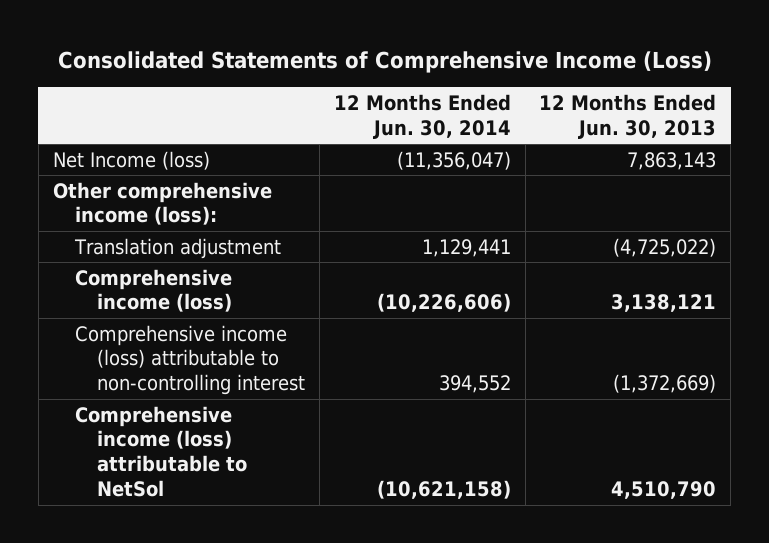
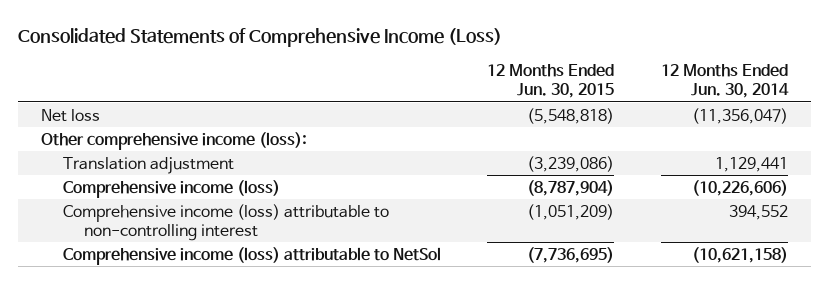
- | 12 Months Ended Jun. 30, 2014 | 12 Months Ended Jun. 30, 2013
+ | 12 Months Ended Jun. 30, 2015 | 12 Months Ended Jun. 30, 2014
- Net Income (loss) | (11,356,047) | 7,863,143
+ Net loss | (5,548,818) | (11,356,047)

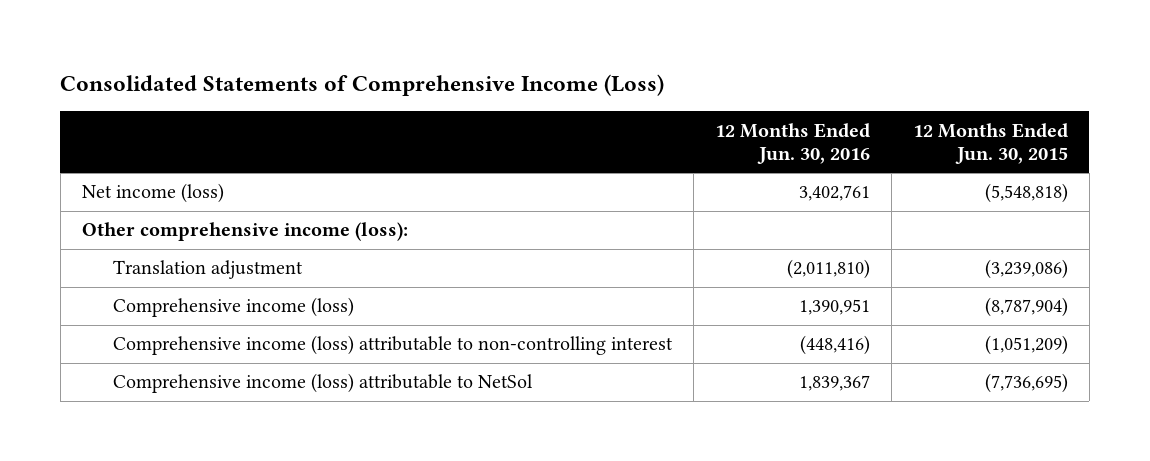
- | 12 Months Ended Jun. 30, 2015 | 12 Months Ended Jun. 30, 2014
+ | 12 Months Ended Jun. 30, 2016 | 12 Months Ended Jun. 30, 2015
- Net loss | (5,548,818) | (11,356,047)
+ Net income (loss) | 3,402,761 | (5,548,818)

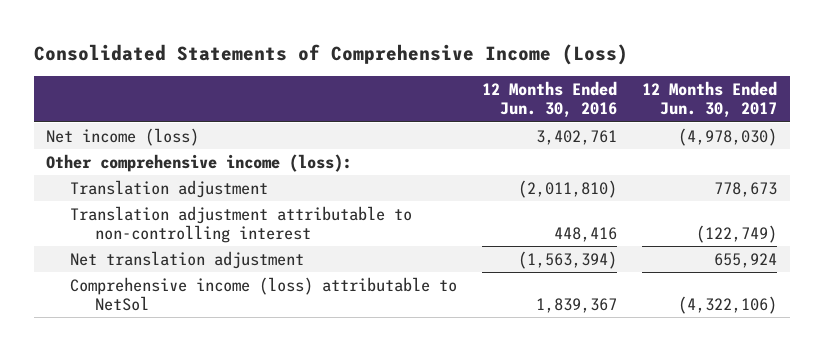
- | 12 Months Ended Jun. 30, 2016 | 12 Months Ended Jun. 30, 2015
+ | 12 Months Ended Jun. 30, 2016 | 12 Months Ended Jun. 30, 2017
- Comprehensive income (loss) | 1,390,951 | (8,787,904)
- Comprehensive income (loss) attributable to non-controlling interest | (448,416) | (1,051,209)
+ Translation adjustment attributable to non-controlling interest | 448,416 | (122,749)
+ Net translation adjustment | (1,563,394) | 655,924

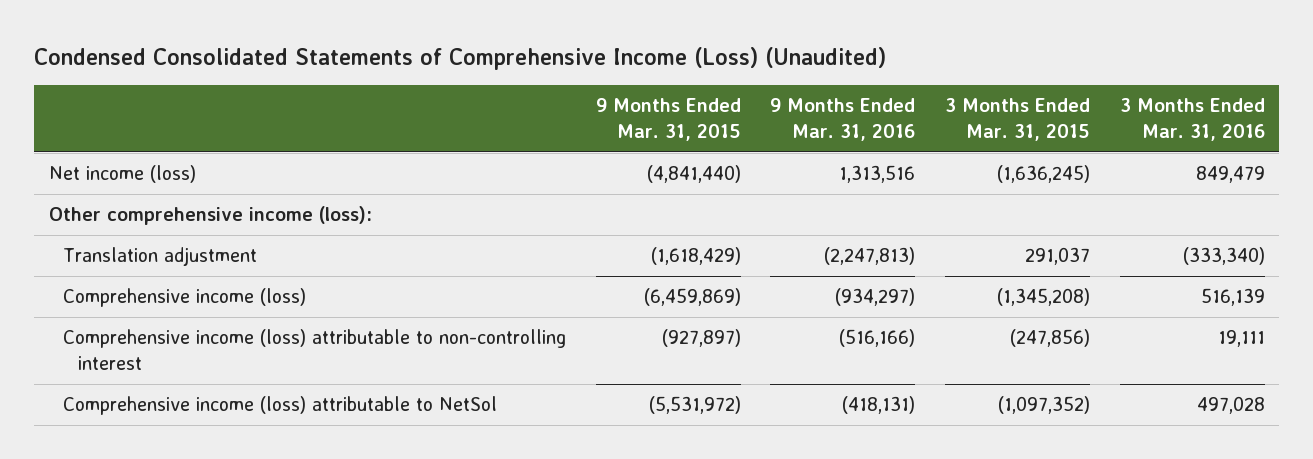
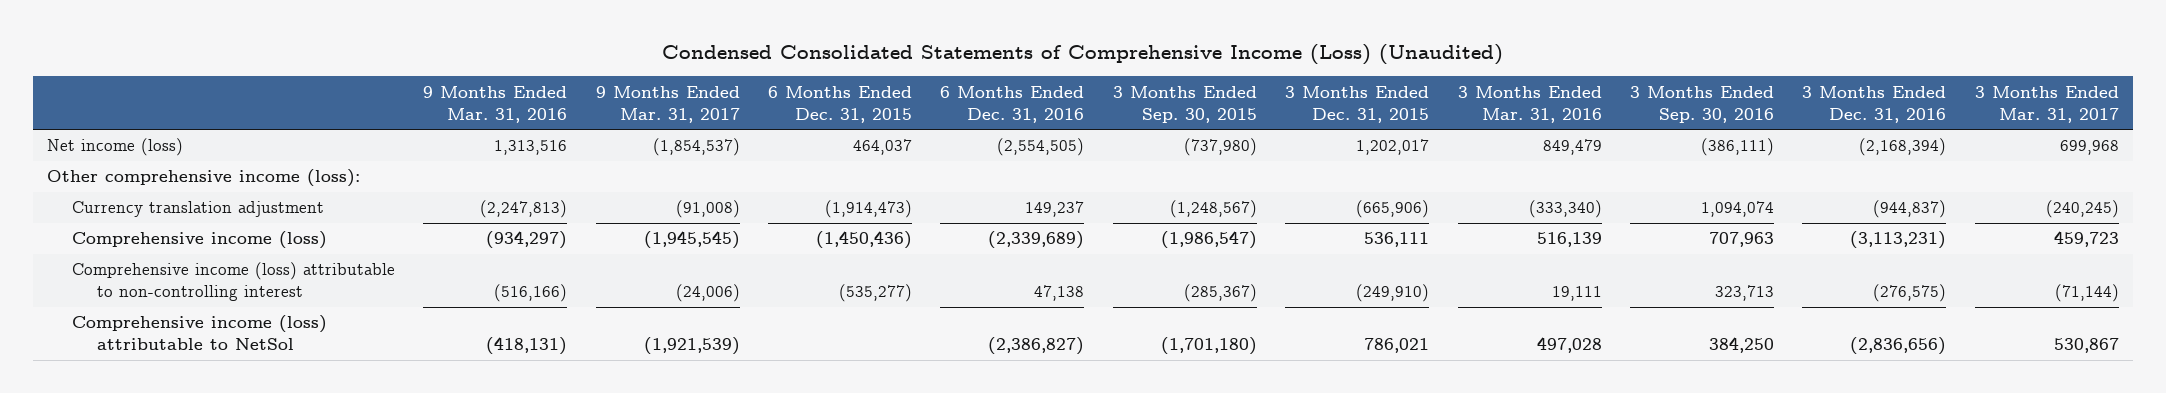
- | 9 Months Ended Mar. 31, 2015 | 9 Months Ended Mar. 31, 2016 | 3 Months Ended Mar. 31, 2015 | 3 Months Ended Mar. 31, 2016
+ | 9 Months Ended Mar. 31, 2016 | 9 Months Ended Mar. 31, 2017 | 6 Months Ended Dec. 31, 2015 | 6 Months Ended Dec. 31, 2016 | 3 Months Ended Sep. 30, 2015 | 3 Months Ended Dec. 31, 2015 | 3 Months Ended Mar. 31, 2016 | 3 Months Ended Sep. 30, 2016 | 3 Months Ended Dec. 31, 2016 | 3 Months Ended Mar. 31, 2017
- Translation adjustment | (1,618,429) | (2,247,813) | 291,037 | (333,340)
+ Currency translation adjustment | (2,247,813) | (91,008) | (1,914,473) | 149,237 | (1,248,567) | (665,906) | (333,340) | 1,094,074 | (944,837) | (240,245)

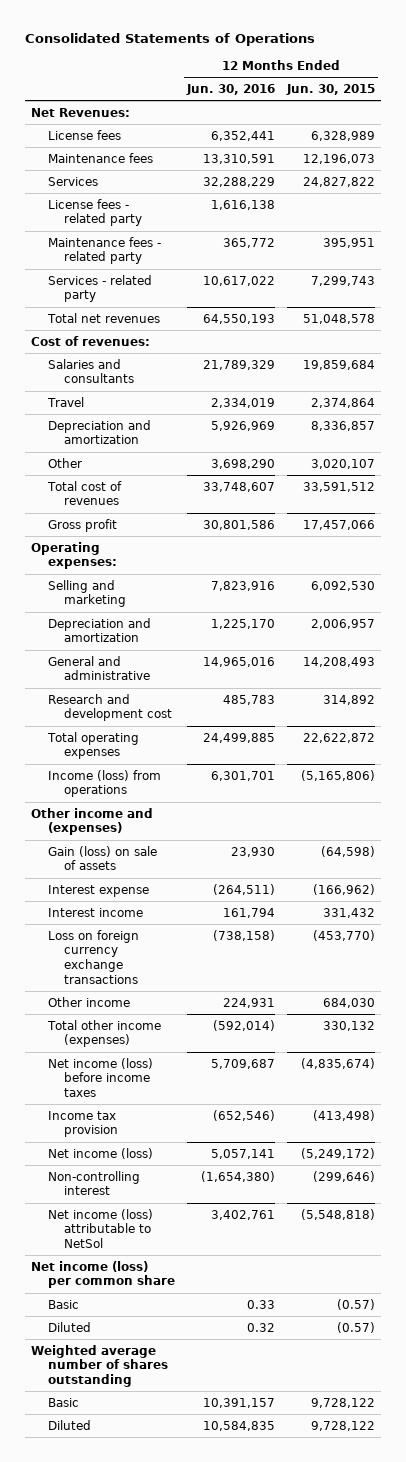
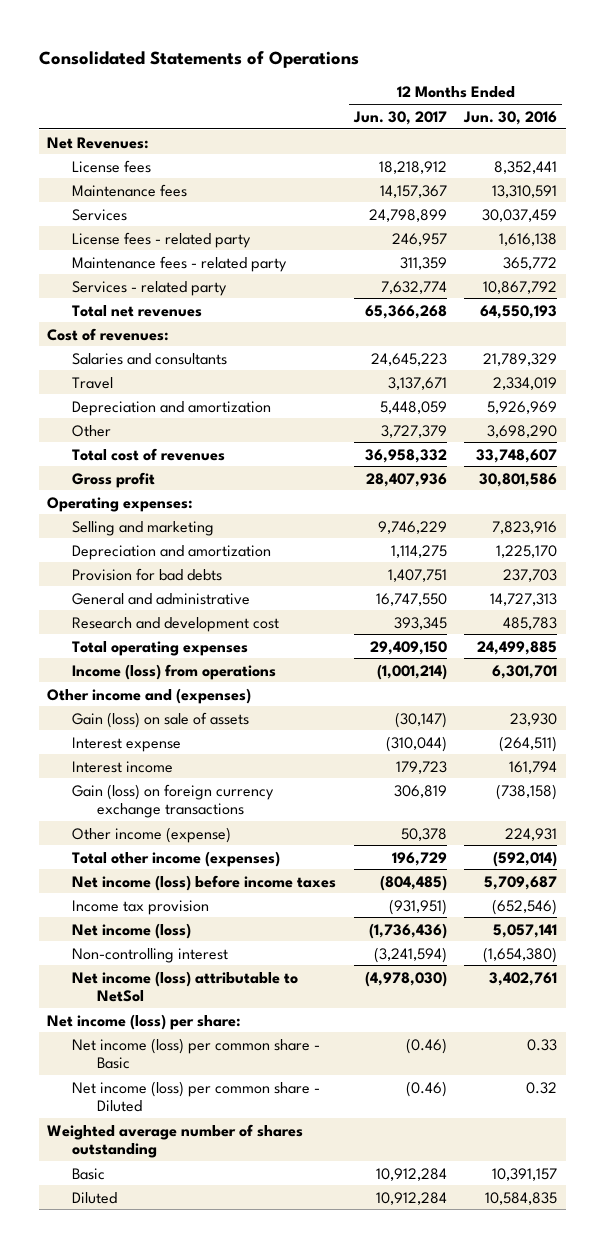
- | 12 Months Ended Jun. 30, 2016 | 12 Months Ended Jun. 30, 2015
+ | 12 Months Ended Jun. 30, 2017 | 12 Months Ended Jun. 30, 2016
- License fees | 6,352,441 | 6,328,989
+ License fees | 18,218,912 | 8,352,441
- Services | 32,288,229 | 24,827,822
+ Services | 24,798,899 | 30,037,459
- Services - related party | 10,617,022 | 7,299,743
+ Services - related party | 7,632,774 | 10,867,792
- General and administrative | 14,965,016 | 14,208,493
+ Provision for bad debts | 1,407,751 | 237,703
+ General and administrative | 16,747,550 | 14,727,313
- Loss on foreign currency exchange transactions | (738,158) | (453,770)
- Other income | 224,931 | 684,030
+ Gain (loss) on foreign currency exchange transactions | 306,819 | (738,158)
+ Other income (expense) | 50,378 | 224,931
- Net income (loss) per common share
- Basic | 0.33 | (0.57)
- Diluted | 0.32 | (0.57)
+ Net income (loss) per share:
+ Net income (loss) per common share - Basic | (0.46) | 0.33
+ Net income (loss) per common share - Diluted | (0.46) | 0.32

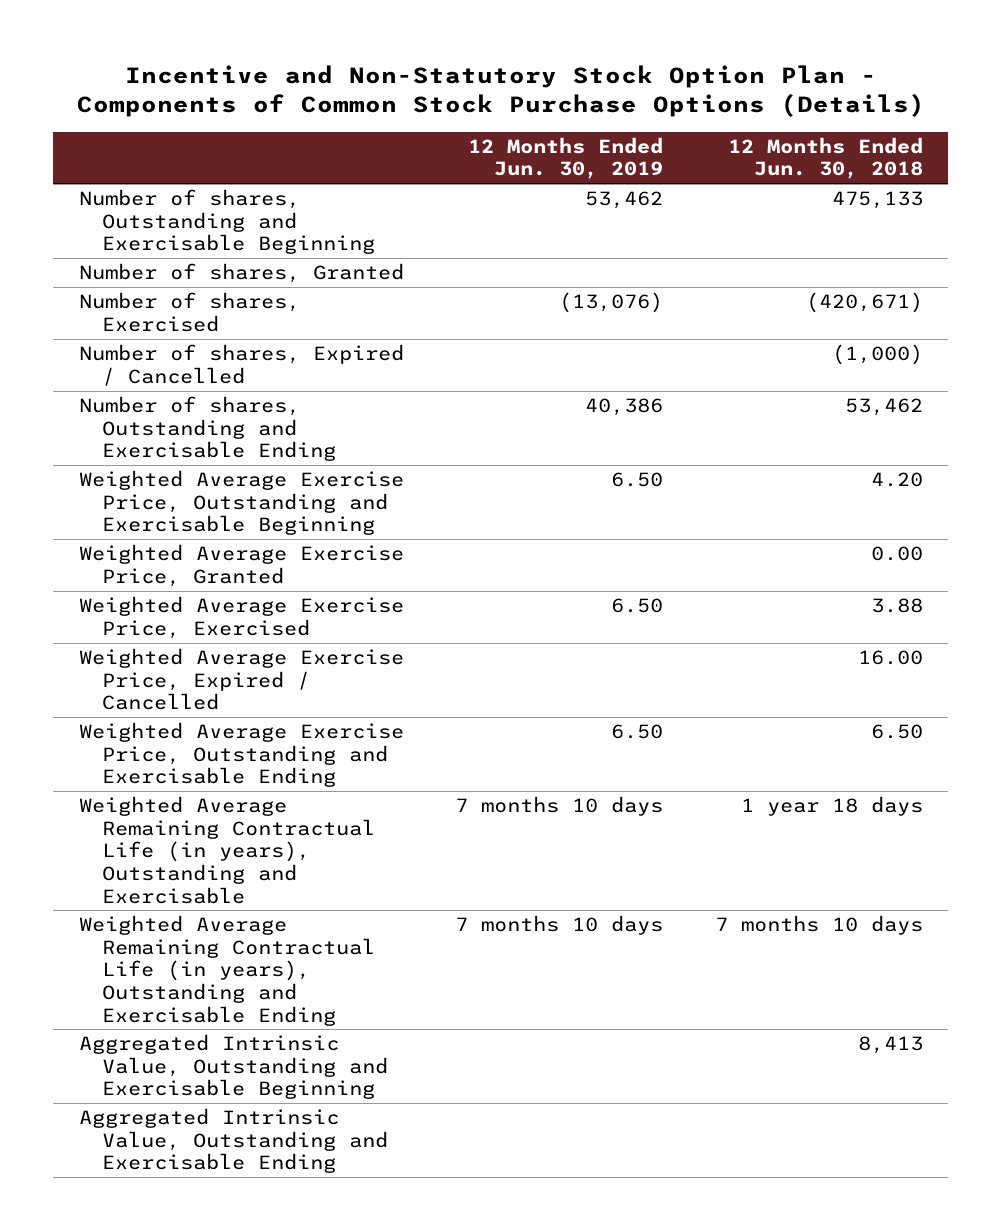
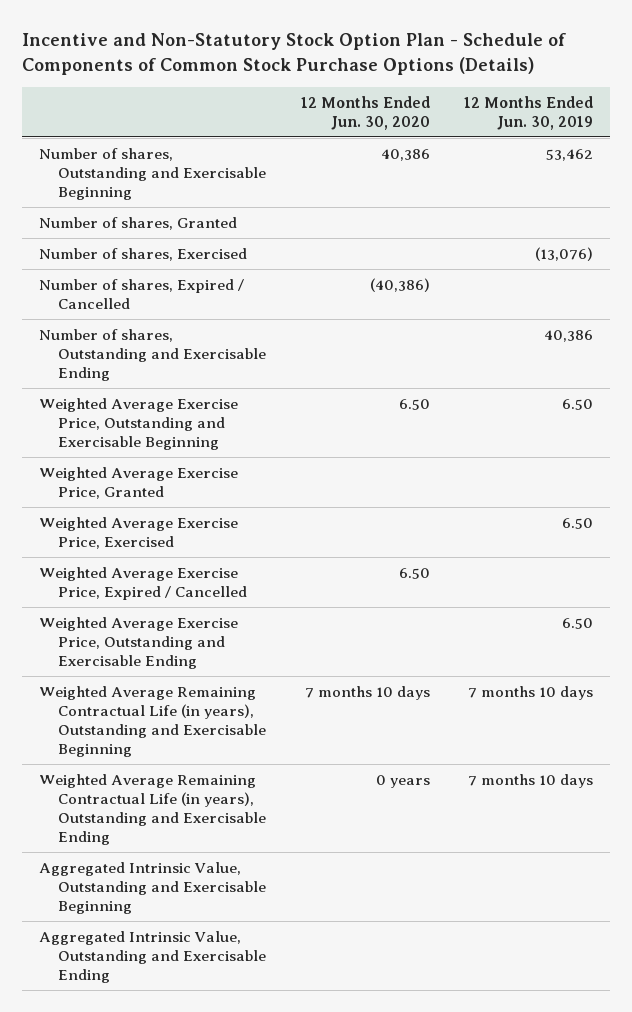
- Incentive and Non-Statutory Stock Option Plan - Components of Common Stock Purchase Options (Details)
+ Incentive and Non-Statutory Stock Option Plan - Schedule of Components of Common Stock Purchase Options (Details)
- | 12 Months Ended Jun. 30, 2019 | 12 Months Ended Jun. 30, 2018
+ | 12 Months Ended Jun. 30, 2020 | 12 Months Ended Jun. 30, 2019
- Weighted Average Remaining Contractual Life (in years), Outstanding and Exercisable | 7 months 10 days | 1 year 18 days
+ Weighted Average Remaining Contractual Life (in years), Outstanding and Exercisable Beginning | 7 months 10 days | 7 months 10 days

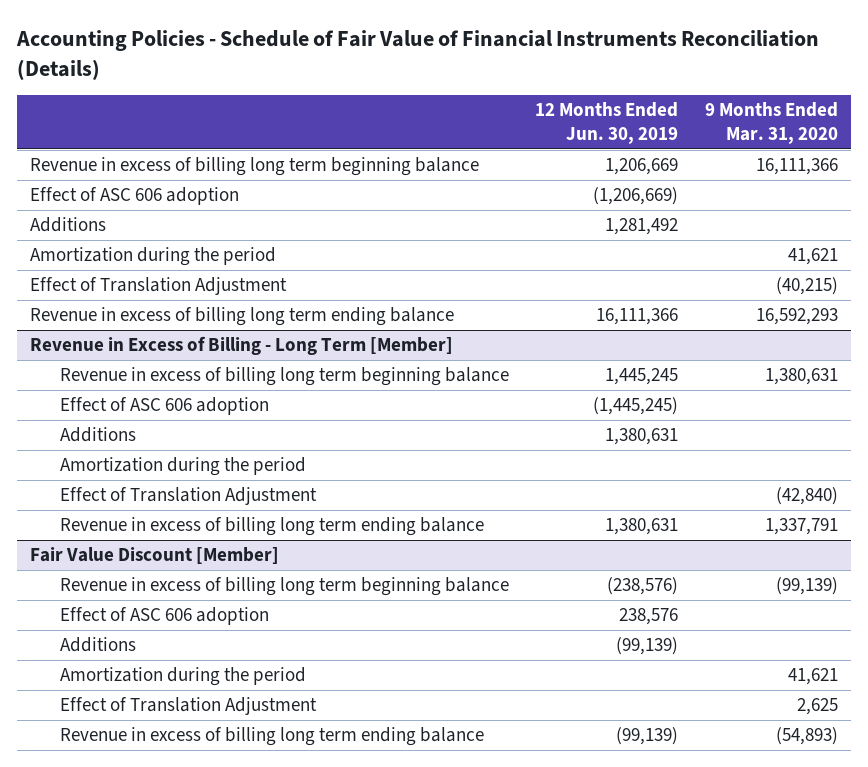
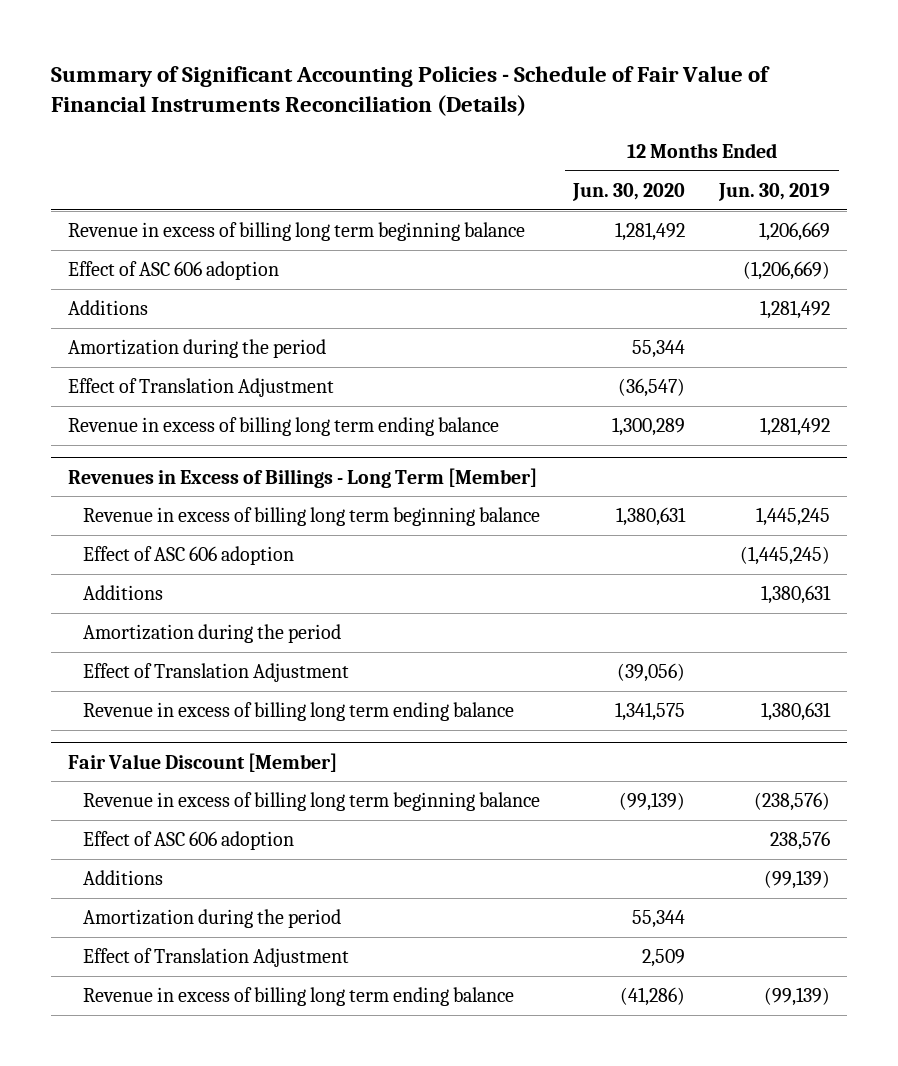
- Accounting Policies - Schedule of Fair Value of Financial Instruments Reconciliation (Details)
+ Summary of Significant Accounting Policies - Schedule of Fair Value of Financial Instruments Reconciliation (Details)
- | 12 Months Ended Jun. 30, 2019 | 9 Months Ended Mar. 31, 2020
+ | 12 Months Ended Jun. 30, 2020 | 12 Months Ended Jun. 30, 2019
- Revenue in excess of billing long term ending balance | 16,111,366 | 16,592,293
- Revenue in Excess of Billing - Long Term [Member]
+ Revenue in excess of billing long term ending balance | 1,300,289 | 1,281,492
+ Revenues in Excess of Billings - Long Term [Member]

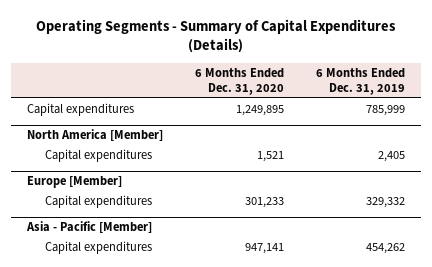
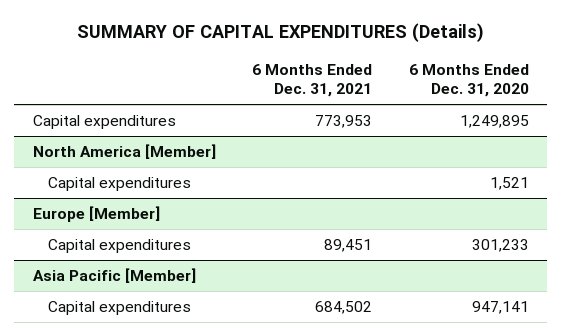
- Operating Segments - Summary of Capital Expenditures (Details)
+ SUMMARY OF CAPITAL EXPENDITURES (Details)
- | 6 Months Ended Dec. 31, 2020 | 6 Months Ended Dec. 31, 2019
+ | 6 Months Ended Dec. 31, 2021 | 6 Months Ended Dec. 31, 2020
- Asia - Pacific [Member]
+ Asia Pacific [Member]

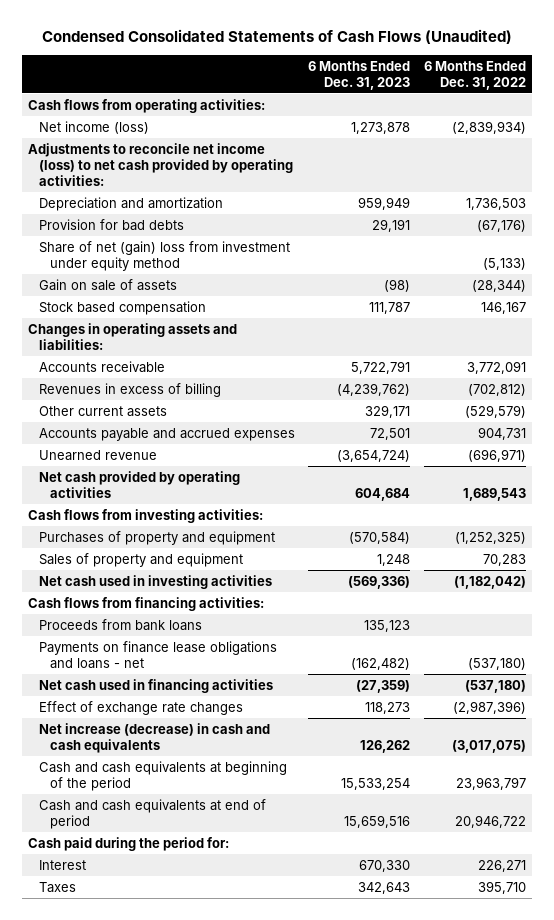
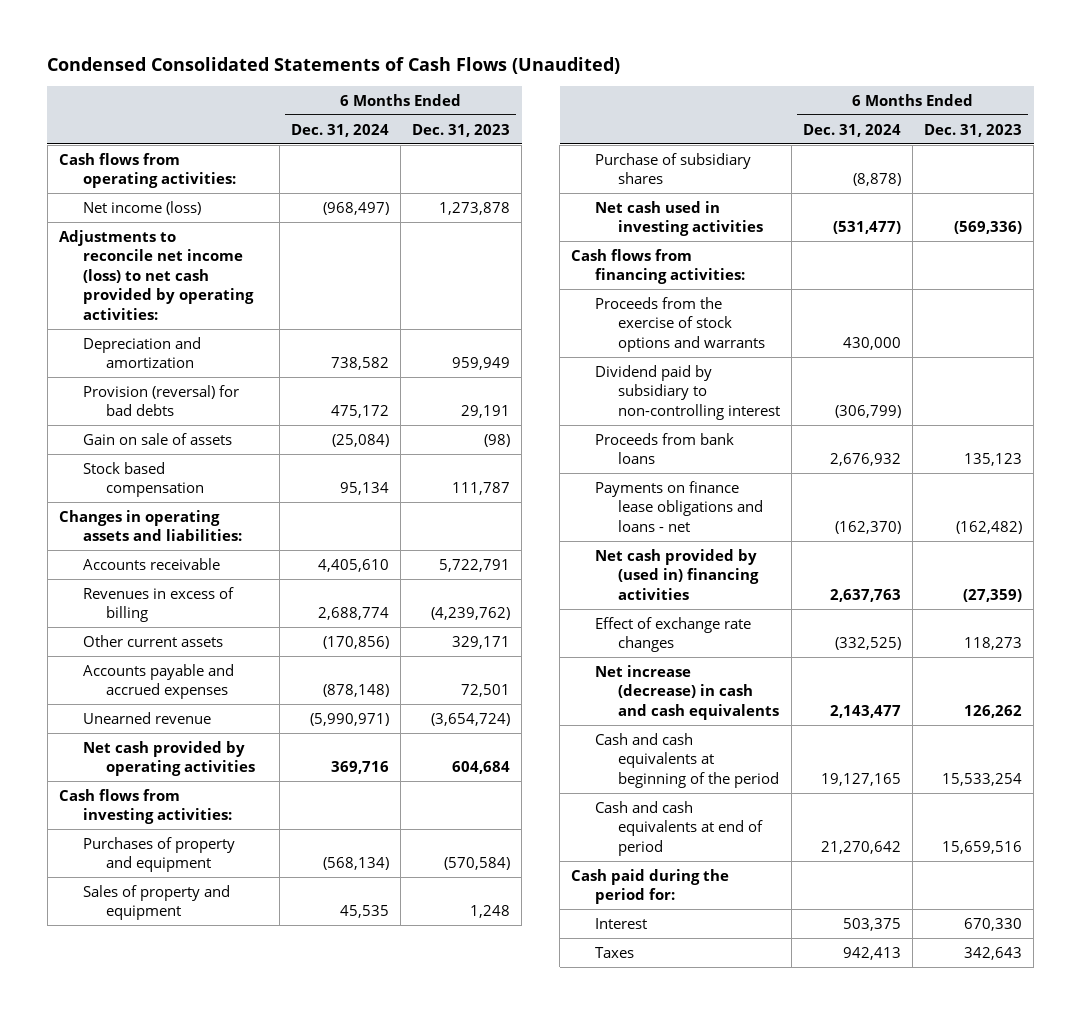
- | 6 Months Ended Dec. 31, 2023 | 6 Months Ended Dec. 31, 2022
+ | 6 Months Ended Dec. 31, 2024 | 6 Months Ended Dec. 31, 2023
- Provision for bad debts | 29,191 | (67,176)
- Share of net (gain) loss from investment under equity method | | (5,133)
+ Provision (reversal) for bad debts | 475,172 | 29,191
+ Purchase of subsidiary shares | (8,878) |
+ Proceeds from the exercise of stock options and warrants | 430,000 |
+ Dividend paid by subsidiary to non-controlling interest | (306,799) |
- Net cash used in financing activities | (27,359) | (537,180)
+ Net cash provided by (used in) financing activities | 2,637,763 | (27,359)

